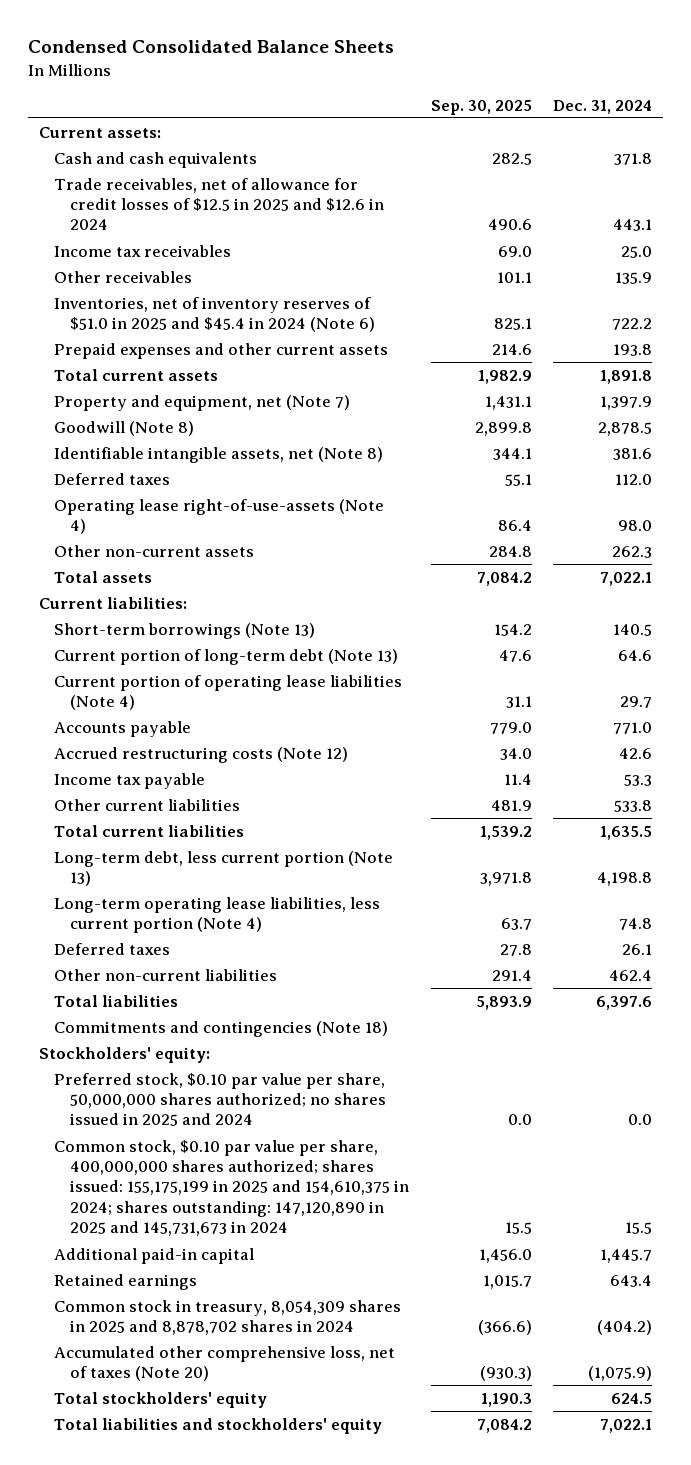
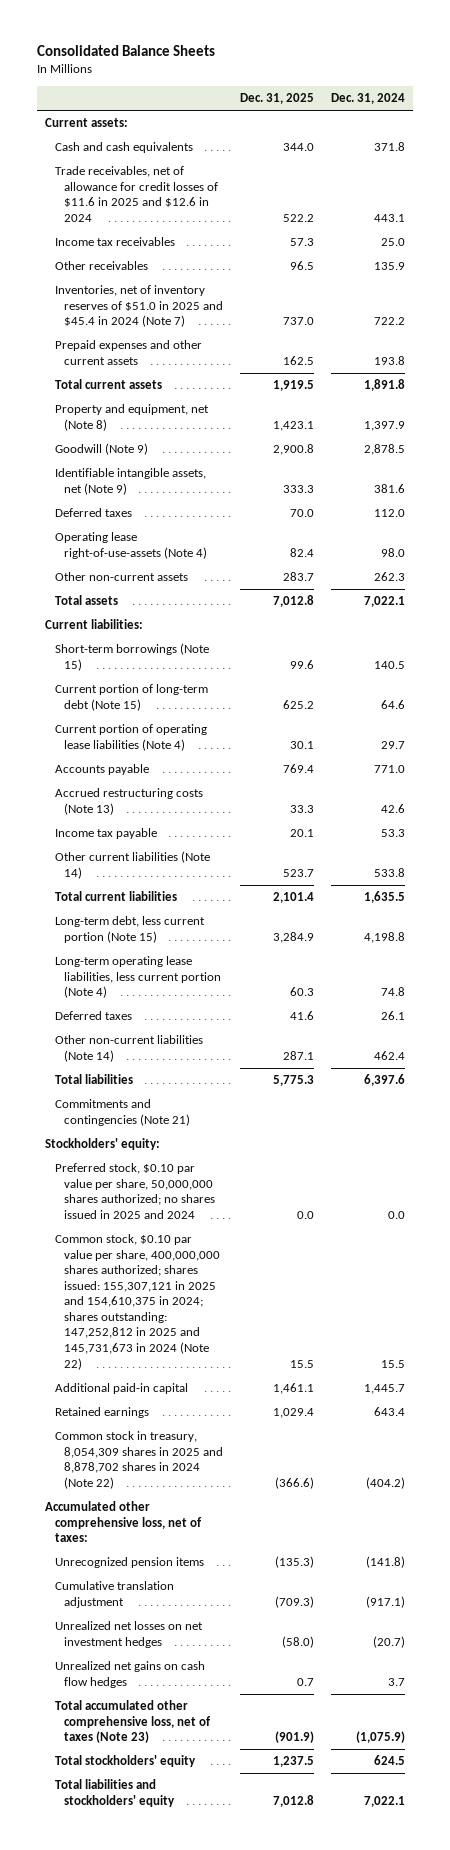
- Condensed Consolidated Balance Sheets
+ Consolidated Balance Sheets
- | Sep. 30, 2025 | Dec. 31, 2024
+ | Dec. 31, 2025 | Dec. 31, 2024
- Trade receivables, net of allowance for credit losses of $12.5 in 2025 and $12.6 in 2024 | 490.6 | 443.1
+ Trade receivables, net of allowance for credit losses of $11.6 in 2025 and $12.6 in 2024 | 522.2 | 443.1
- Inventories, net of inventory reserves of $51.0 in 2025 and $45.4 in 2024 (Note 6) | 825.1 | 722.2
+ Inventories, net of inventory reserves of $51.0 in 2025 and $45.4 in 2024 (Note 7) | 737.0 | 722.2
- Property and equipment, net (Note 7) | 1,431.1 | 1,397.9
- Goodwill (Note 8) | 2,899.8 | 2,878.5
- Identifiable intangible assets, net (Note 8) | 344.1 | 381.6
+ Property and equipment, net (Note 8) | 1,423.1 | 1,397.9
+ Goodwill (Note 9) | 2,900.8 | 2,878.5
+ Identifiable intangible assets, net (Note 9) | 333.3 | 381.6
- Short-term borrowings (Note 13) | 154.2 | 140.5
- Current portion of long-term debt (Note 13) | 47.6 | 64.6
+ Short-term borrowings (Note 15) | 99.6 | 140.5
+ Current portion of long-term debt (Note 15) | 625.2 | 64.6
- Accrued restructuring costs (Note 12) | 34.0 | 42.6
+ Accrued restructuring costs (Note 13) | 33.3 | 42.6
- Other current liabilities | 481.9 | 533.8
+ Other current liabilities (Note 14) | 523.7 | 533.8
- Long-term debt, less current portion (Note 13) | 3,971.8 | 4,198.8
+ Long-term debt, less current portion (Note 15) | 3,284.9 | 4,198.8
- Other non-current liabilities | 291.4 | 462.4
+ Other non-current liabilities (Note 14) | 287.1 | 462.4
- Commitments and contingencies (Note 18)
+ Commitments and contingencies (Note 21)
- Common stock, $0.10 par value per share, 400,000,000 shares authorized; shares issued: 155,175,199 in 2025 and 154,610,375 in 2024; shares outstanding: 147,120,890 in 2025 and 145,731,673 in 2024 | 15.5 | 15.5
+ Common stock, $0.10 par value per share, 400,000,000 shares authorized; shares issued: 155,307,121 in 2025 and 154,610,375 in 2024; shares outstanding: 147,252,812 in 2025 and 145,731,673 in 2024 (Note 22) | 15.5 | 15.5
- Common stock in treasury, 8,054,309 shares in 2025 and 8,878,702 shares in 2024 | (366.6) | (404.2)
- Accumulated other comprehensive loss, net of taxes (Note 20) | (930.3) | (1,075.9)
+ Common stock in treasury, 8,054,309 shares in 2025 and 8,878,702 shares in 2024 (Note 22) | (366.6) | (404.2)
+ Accumulated other comprehensive loss, net of taxes:
+ Unrecognized pension items | (135.3) | (141.8)
+ Cumulative translation adjustment | (709.3) | (917.1)
+ Unrealized net losses on net investment hedges | (58.0) | (20.7)
+ Unrealized net gains on cash flow hedges | 0.7 | 3.7
+ Total accumulated other comprehensive loss, net of taxes (Note 23) | (901.9) | (1,075.9)

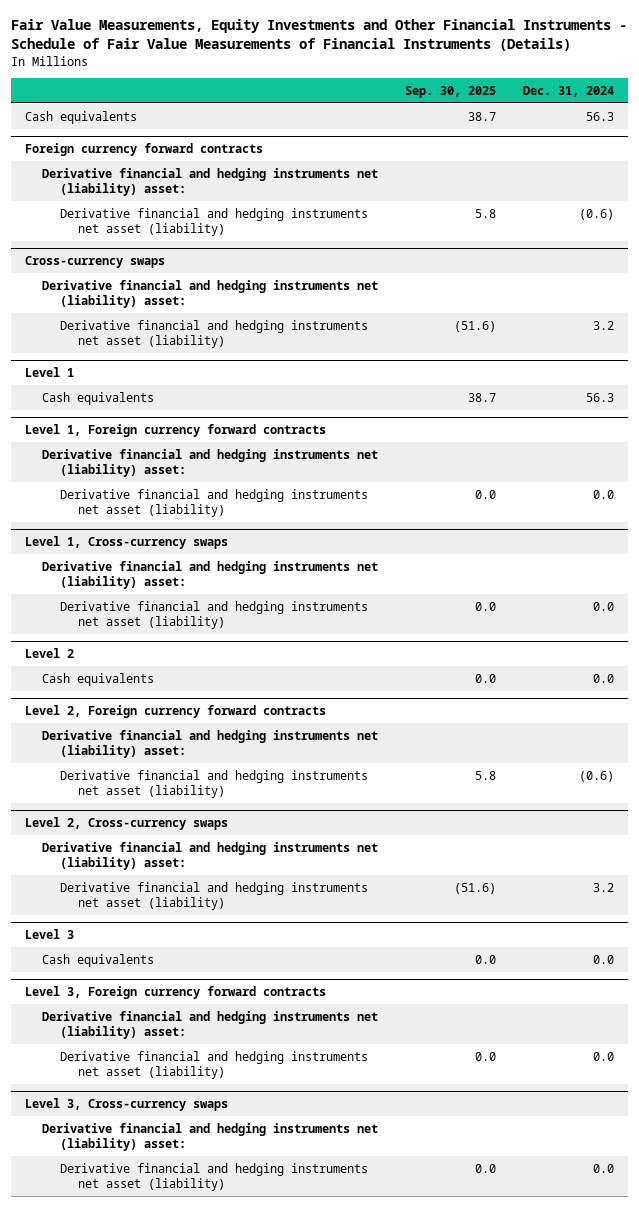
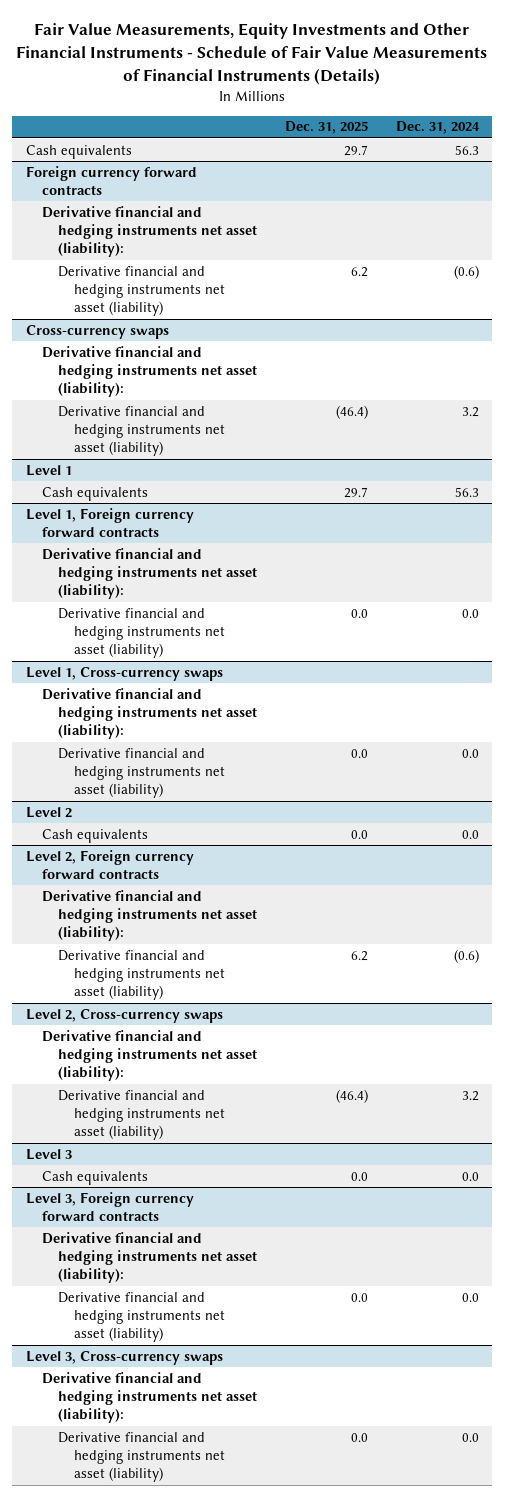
- | Sep. 30, 2025 | Dec. 31, 2024
+ | Dec. 31, 2025 | Dec. 31, 2024
@ Foreign currency forward contracts
- Derivative financial and hedging instruments net (liability) asset:
+ Derivative financial and hedging instruments net asset (liability):
@ Cross-currency swaps
- Derivative financial and hedging instruments net (liability) asset:
+ Derivative financial and hedging instruments net asset (liability):
@ Level 1, Foreign currency forward contracts
- Derivative financial and hedging instruments net (liability) asset:
+ Derivative financial and hedging instruments net asset (liability):
@ Level 1, Cross-currency swaps
- Derivative financial and hedging instruments net (liability) asset:
+ Derivative financial and hedging instruments net asset (liability):
@ Level 2, Foreign currency forward contracts
- Derivative financial and hedging instruments net (liability) asset:
+ Derivative financial and hedging instruments net asset (liability):
@ Level 2, Cross-currency swaps
- Derivative financial and hedging instruments net (liability) asset:
+ Derivative financial and hedging instruments net asset (liability):
@ Level 3, Foreign currency forward contracts
- Derivative financial and hedging instruments net (liability) asset:
+ Derivative financial and hedging instruments net asset (liability):
@ Level 3, Cross-currency swaps
- Derivative financial and hedging instruments net (liability) asset:
+ Derivative financial and hedging instruments net asset (liability):

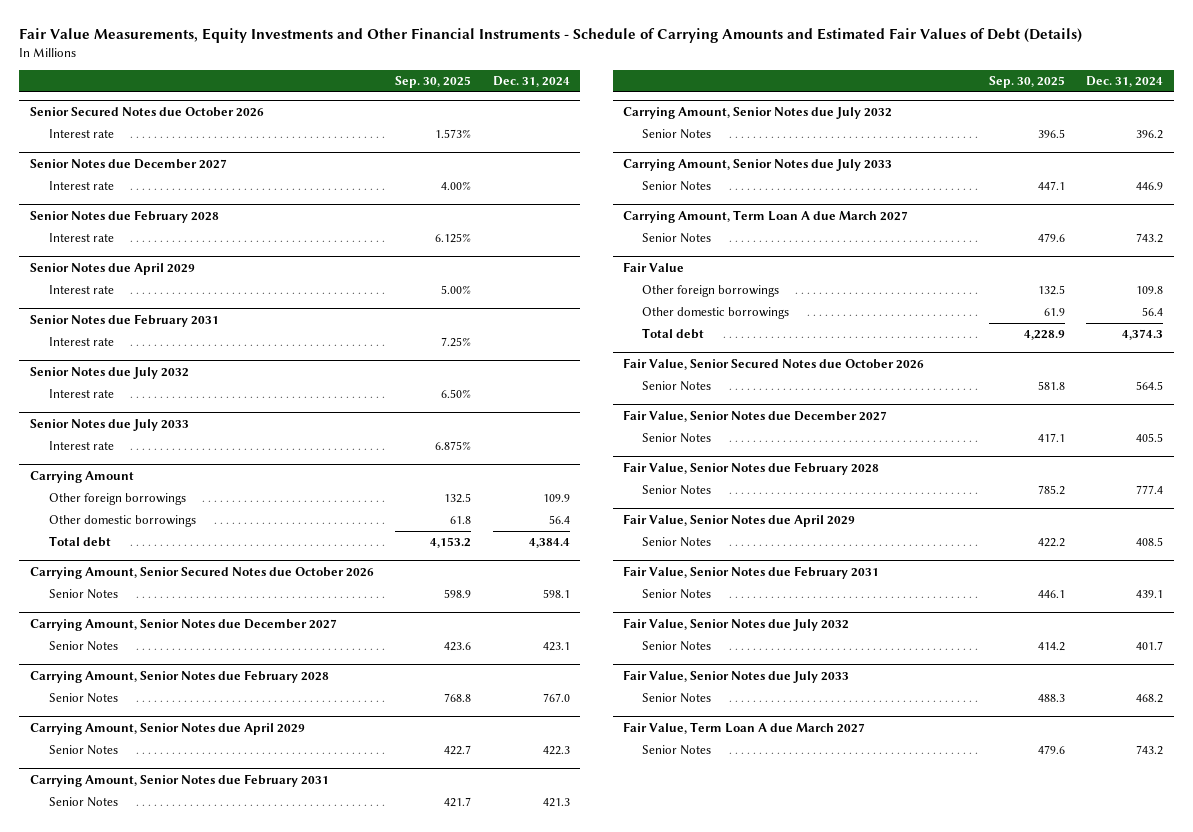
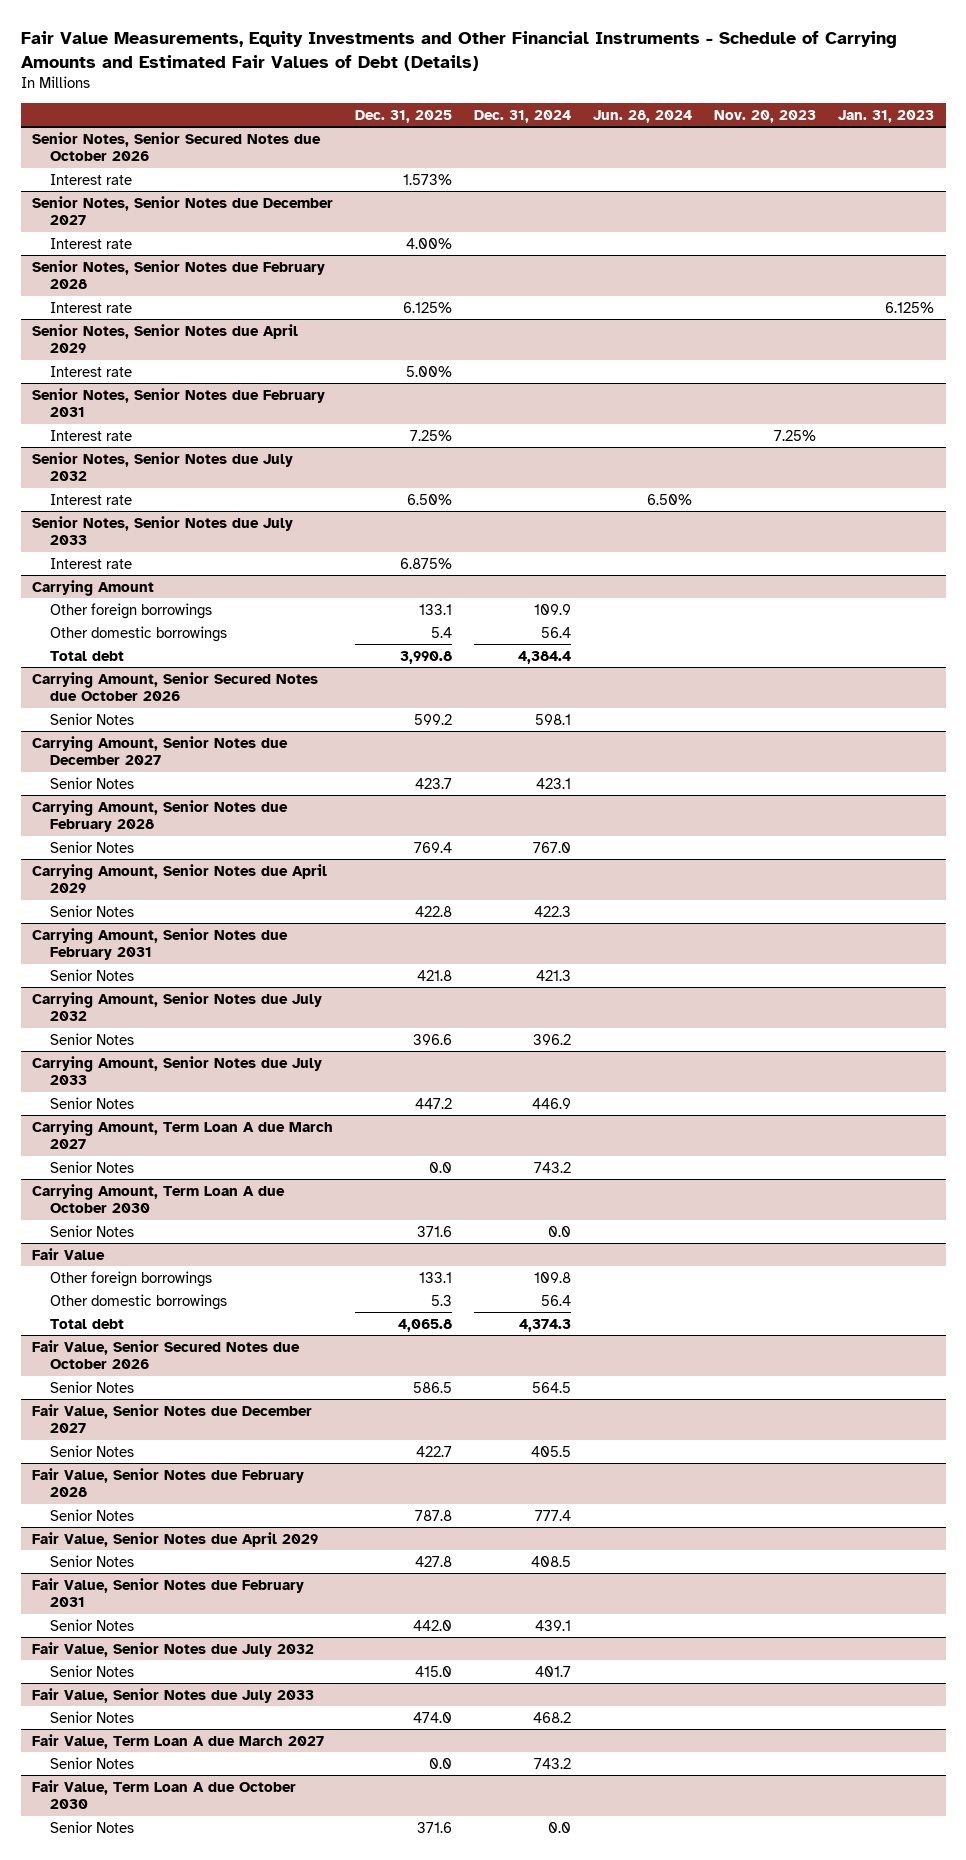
- | Sep. 30, 2025 | Dec. 31, 2024
+ | Dec. 31, 2025 | Dec. 31, 2024 | Jun. 28, 2024 | Nov. 20, 2023 | Jan. 31, 2023
- Senior Secured Notes due October 2026
+ Senior Notes, Senior Secured Notes due October 2026
- Senior Notes due December 2027
+ Senior Notes, Senior Notes due December 2027
- Senior Notes due February 2028
+ Senior Notes, Senior Notes due February 2028
- Senior Notes due April 2029
+ Senior Notes, Senior Notes due April 2029
- Senior Notes due February 2031
+ Senior Notes, Senior Notes due February 2031
- Senior Notes due July 2032
+ Senior Notes, Senior Notes due July 2032
- Senior Notes due July 2033
+ Senior Notes, Senior Notes due July 2033
+ Carrying Amount, Term Loan A due October 2030
+ Senior Notes | 371.6 | 0.0 | | |
+ Fair Value, Term Loan A due October 2030
+ Senior Notes | 371.6 | 0.0 | | |

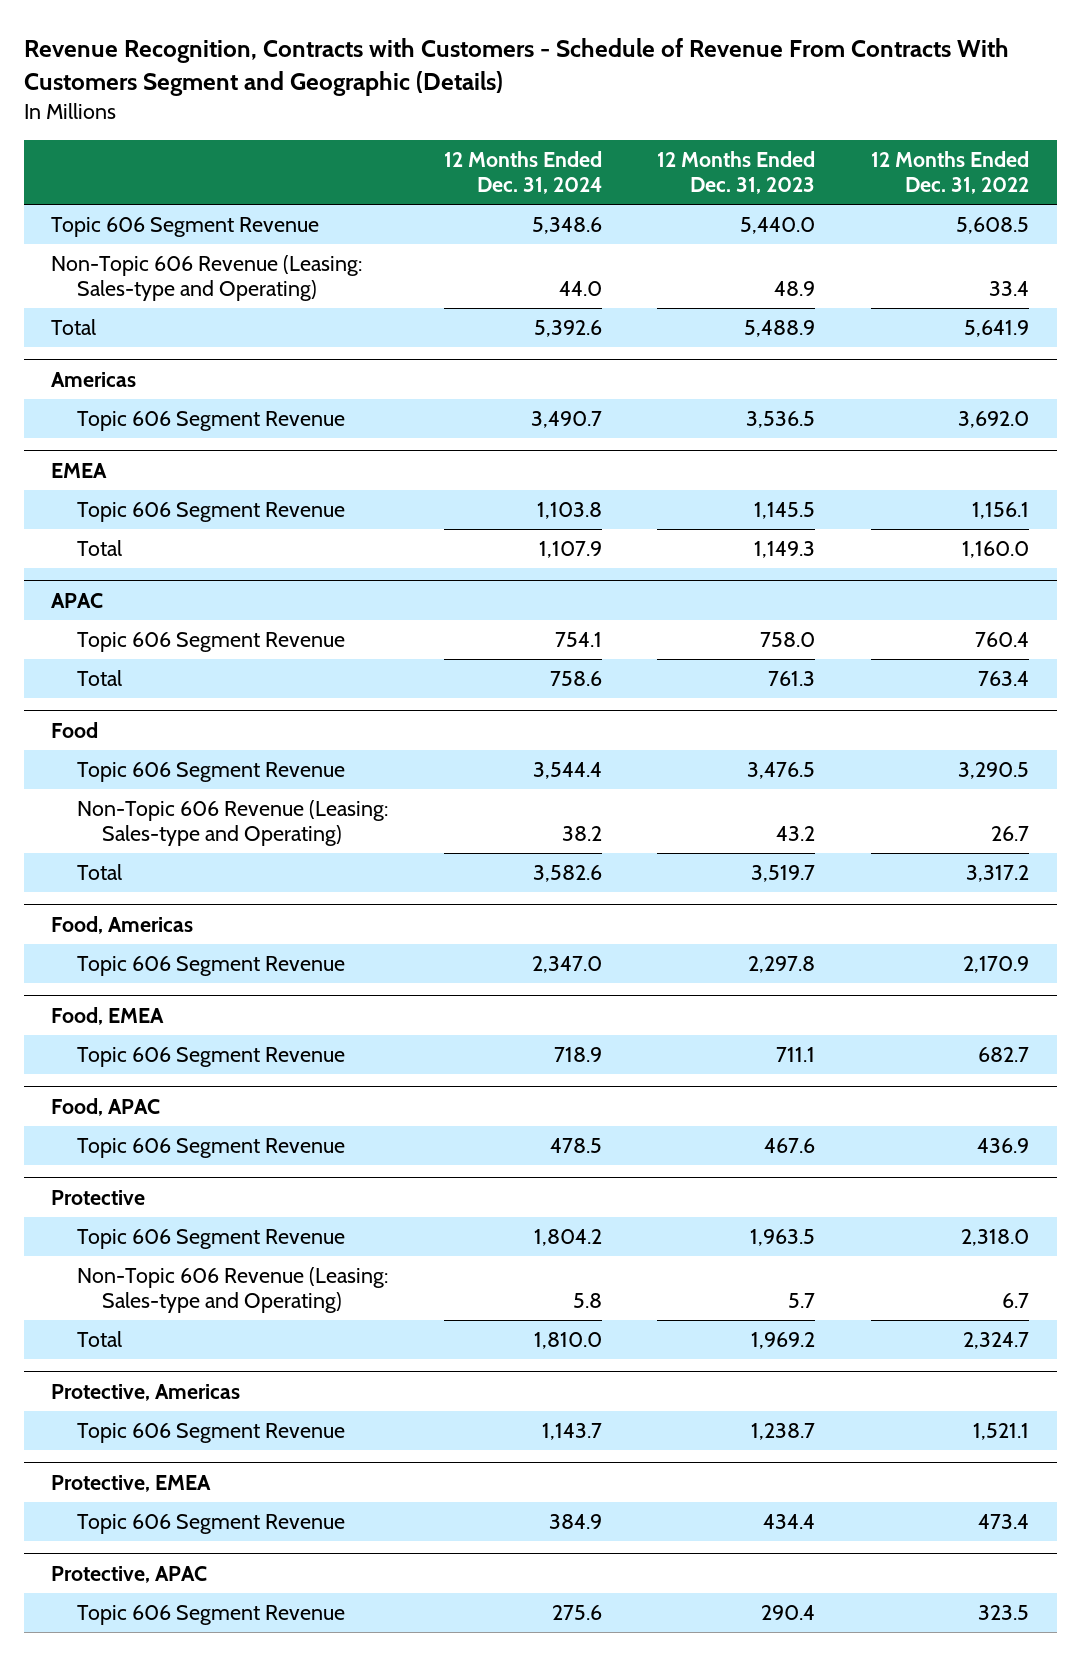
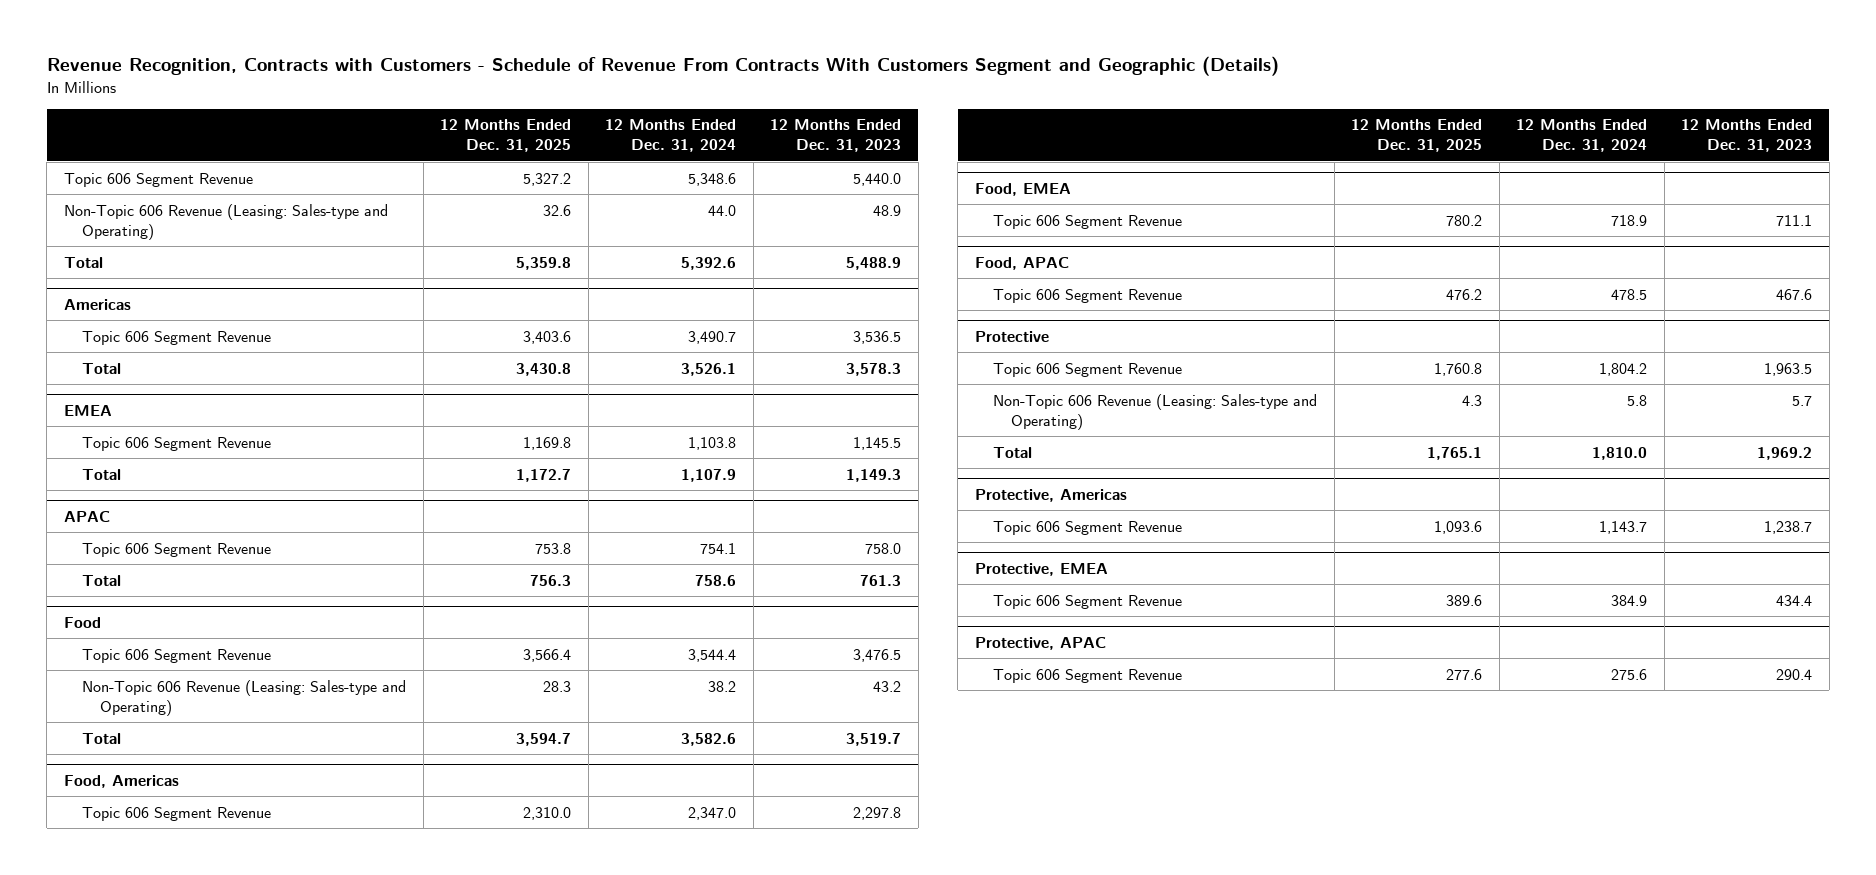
- | 12 Months Ended Dec. 31, 2024 | 12 Months Ended Dec. 31, 2023 | 12 Months Ended Dec. 31, 2022
+ | 12 Months Ended Dec. 31, 2025 | 12 Months Ended Dec. 31, 2024 | 12 Months Ended Dec. 31, 2023
@ Americas
+ Total | 3,430.8 | 3,526.1 | 3,578.3

